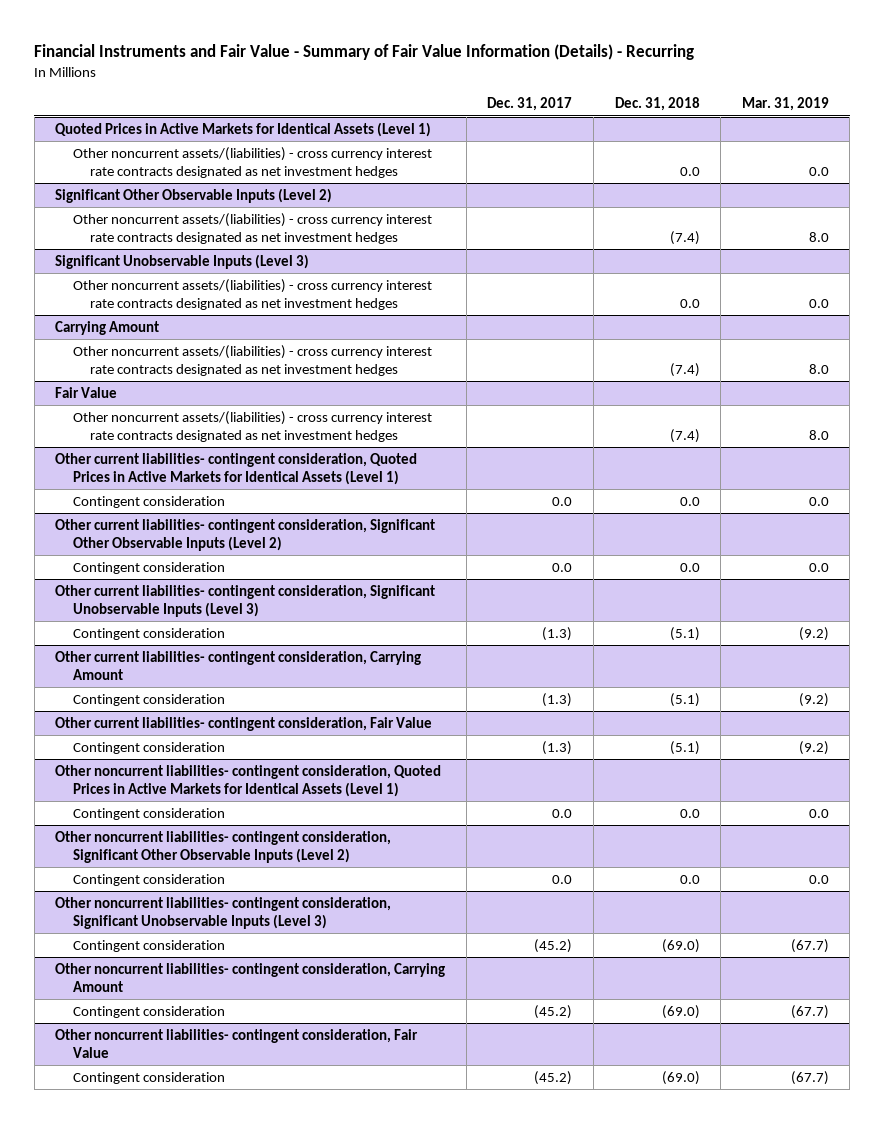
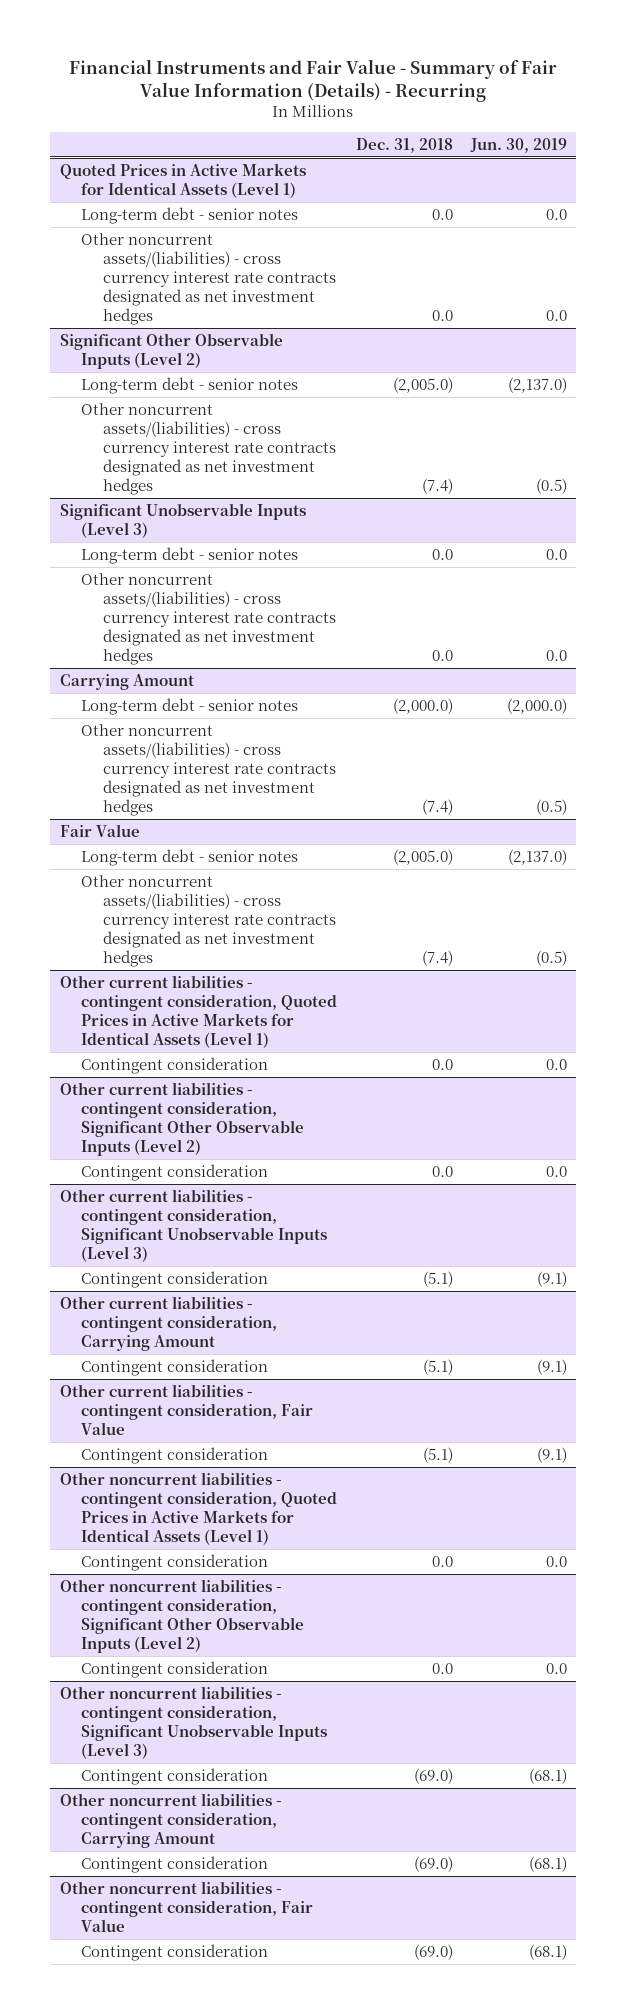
- | Dec. 31, 2017 | Dec. 31, 2018 | Mar. 31, 2019
+ | Dec. 31, 2018 | Jun. 30, 2019
@ Quoted Prices in Active Markets for Identical Assets (Level 1)
+ Long-term debt - senior notes | 0.0 | 0.0
@ Significant Other Observable Inputs (Level 2)
+ Long-term debt - senior notes | (2,005.0) | (2,137.0)
@ Significant Unobservable Inputs (Level 3)
+ Long-term debt - senior notes | 0.0 | 0.0
@ Carrying Amount
+ Long-term debt - senior notes | (2,000.0) | (2,000.0)
@ Fair Value
+ Long-term debt - senior notes | (2,005.0) | (2,137.0)
- Other current liabilities- contingent consideration, Quoted Prices in Active Markets for Identical Assets (Level 1)
+ Other current liabilities - contingent consideration, Quoted Prices in Active Markets for Identical Assets (Level 1)
- Other current liabilities- contingent consideration, Significant Other Observable Inputs (Level 2)
+ Other current liabilities - contingent consideration, Significant Other Observable Inputs (Level 2)
- Other current liabilities- contingent consideration, Significant Unobservable Inputs (Level 3)
+ Other current liabilities - contingent consideration, Significant Unobservable Inputs (Level 3)
- Other current liabilities- contingent consideration, Carrying Amount
+ Other current liabilities - contingent consideration, Carrying Amount
- Other current liabilities- contingent consideration, Fair Value
+ Other current liabilities - contingent consideration, Fair Value
- Other noncurrent liabilities- contingent consideration, Quoted Prices in Active Markets for Identical Assets (Level 1)
+ Other noncurrent liabilities - contingent consideration, Quoted Prices in Active Markets for Identical Assets (Level 1)
- Other noncurrent liabilities- contingent consideration, Significant Other Observable Inputs (Level 2)
+ Other noncurrent liabilities - contingent consideration, Significant Other Observable Inputs (Level 2)
- Other noncurrent liabilities- contingent consideration, Significant Unobservable Inputs (Level 3)
+ Other noncurrent liabilities - contingent consideration, Significant Unobservable Inputs (Level 3)
- Other noncurrent liabilities- contingent consideration, Carrying Amount
+ Other noncurrent liabilities - contingent consideration, Carrying Amount
- Other noncurrent liabilities- contingent consideration, Fair Value
+ Other noncurrent liabilities - contingent consideration, Fair Value

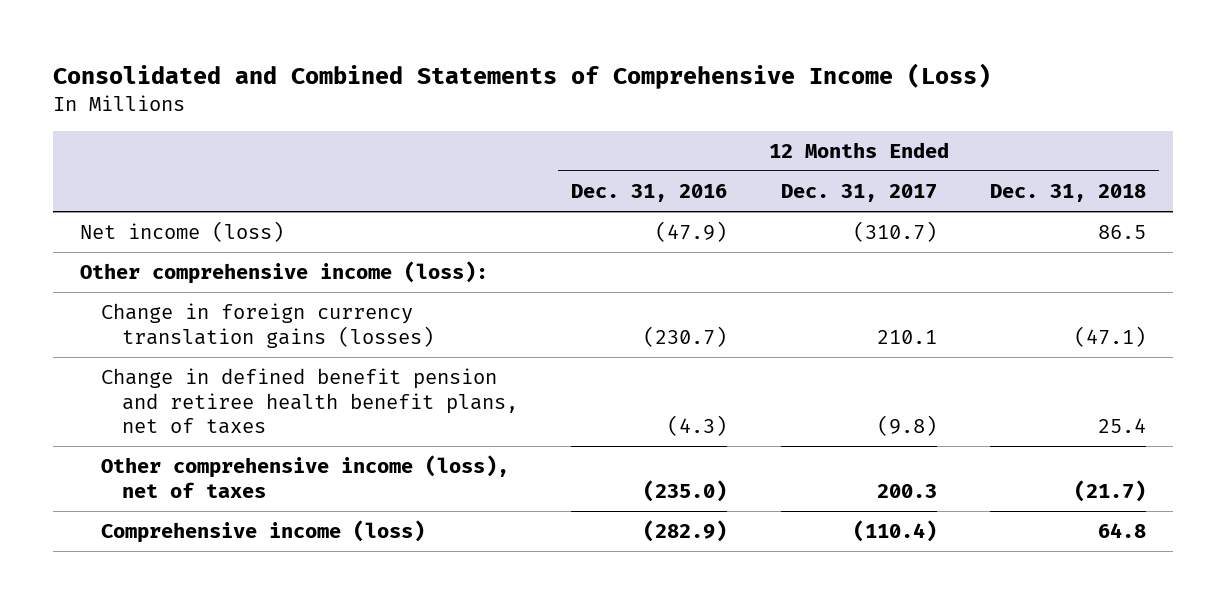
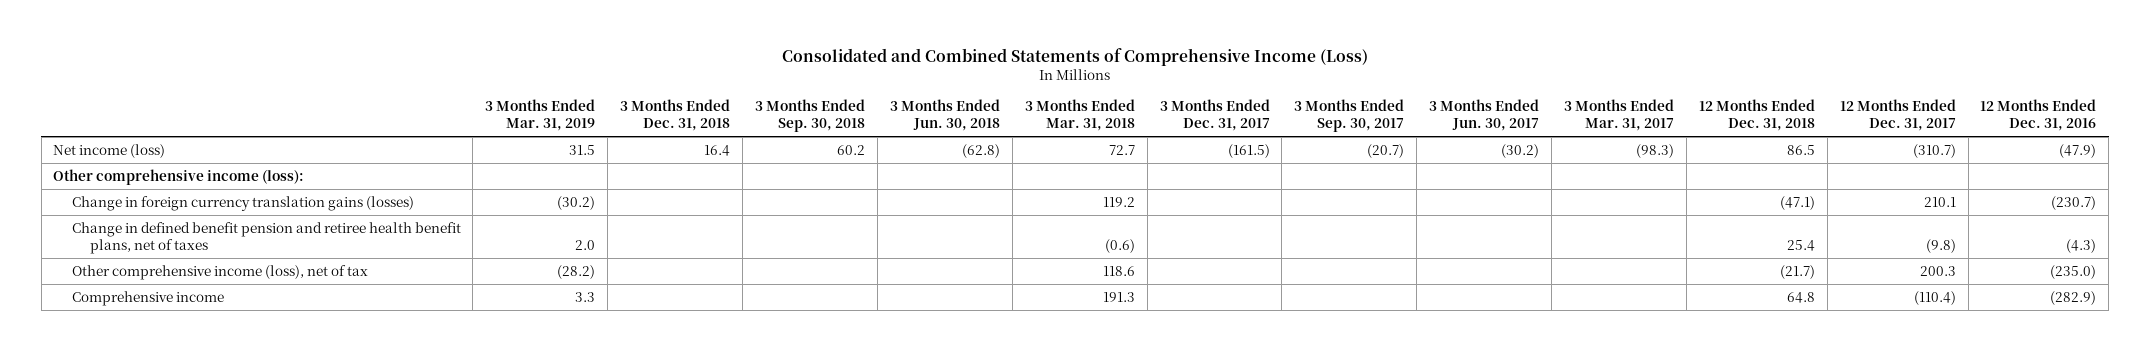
- | 12 Months Ended Dec. 31, 2016 | 12 Months Ended Dec. 31, 2017 | 12 Months Ended Dec. 31, 2018
+ | 3 Months Ended Mar. 31, 2019 | 3 Months Ended Dec. 31, 2018 | 3 Months Ended Sep. 30, 2018 | 3 Months Ended Jun. 30, 2018 | 3 Months Ended Mar. 31, 2018 | 3 Months Ended Dec. 31, 2017 | 3 Months Ended Sep. 30, 2017 | 3 Months Ended Jun. 30, 2017 | 3 Months Ended Mar. 31, 2017 | 12 Months Ended Dec. 31, 2018 | 12 Months Ended Dec. 31, 2017 | 12 Months Ended Dec. 31, 2016
- Other comprehensive income (loss), net of taxes | (235.0) | 200.3 | (21.7)
- Comprehensive income (loss) | (282.9) | (110.4) | 64.8
+ Other comprehensive income (loss), net of tax | (28.2) | | | | 118.6 | | | | | (21.7) | 200.3 | (235.0)
+ Comprehensive income | 3.3 | | | | 191.3 | | | | | 64.8 | (110.4) | (282.9)

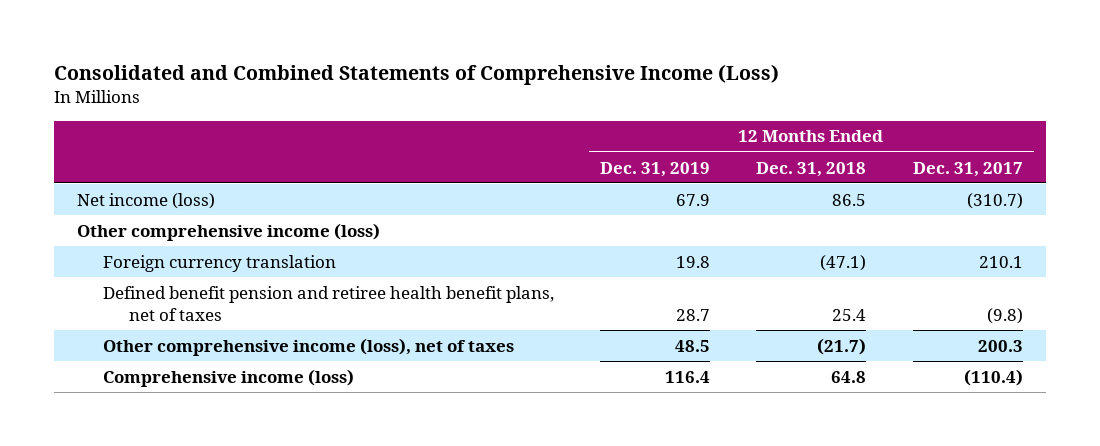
- | 3 Months Ended Mar. 31, 2019 | 3 Months Ended Dec. 31, 2018 | 3 Months Ended Sep. 30, 2018 | 3 Months Ended Jun. 30, 2018 | 3 Months Ended Mar. 31, 2018 | 3 Months Ended Dec. 31, 2017 | 3 Months Ended Sep. 30, 2017 | 3 Months Ended Jun. 30, 2017 | 3 Months Ended Mar. 31, 2017 | 12 Months Ended Dec. 31, 2018 | 12 Months Ended Dec. 31, 2017 | 12 Months Ended Dec. 31, 2016
+ | 12 Months Ended Dec. 31, 2019 | 12 Months Ended Dec. 31, 2018 | 12 Months Ended Dec. 31, 2017
- Other comprehensive income (loss):
- Change in foreign currency translation gains (losses) | (30.2) | | | | 119.2 | | | | | (47.1) | 210.1 | (230.7)
- Change in defined benefit pension and retiree health benefit plans, net of taxes | 2.0 | | | | (0.6) | | | | | 25.4 | (9.8) | (4.3)
- Other comprehensive income (loss), net of tax | (28.2) | | | | 118.6 | | | | | (21.7) | 200.3 | (235.0)
- Comprehensive income | 3.3 | | | | 191.3 | | | | | 64.8 | (110.4) | (282.9)
+ Other comprehensive income (loss)
+ Foreign currency translation | 19.8 | (47.1) | 210.1
+ Defined benefit pension and retiree health benefit plans, net of taxes | 28.7 | 25.4 | (9.8)
+ Other comprehensive income (loss), net of taxes | 48.5 | (21.7) | 200.3
+ Comprehensive income (loss) | 116.4 | 64.8 | (110.4)

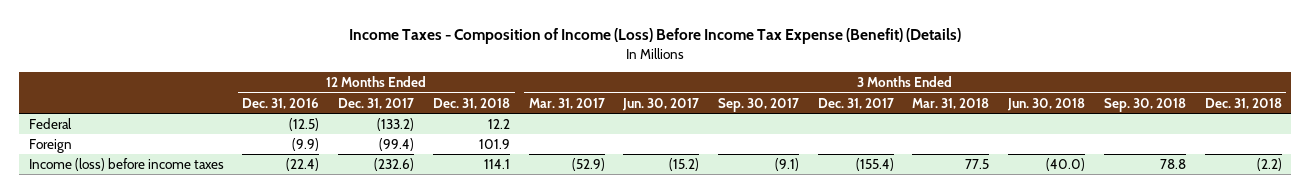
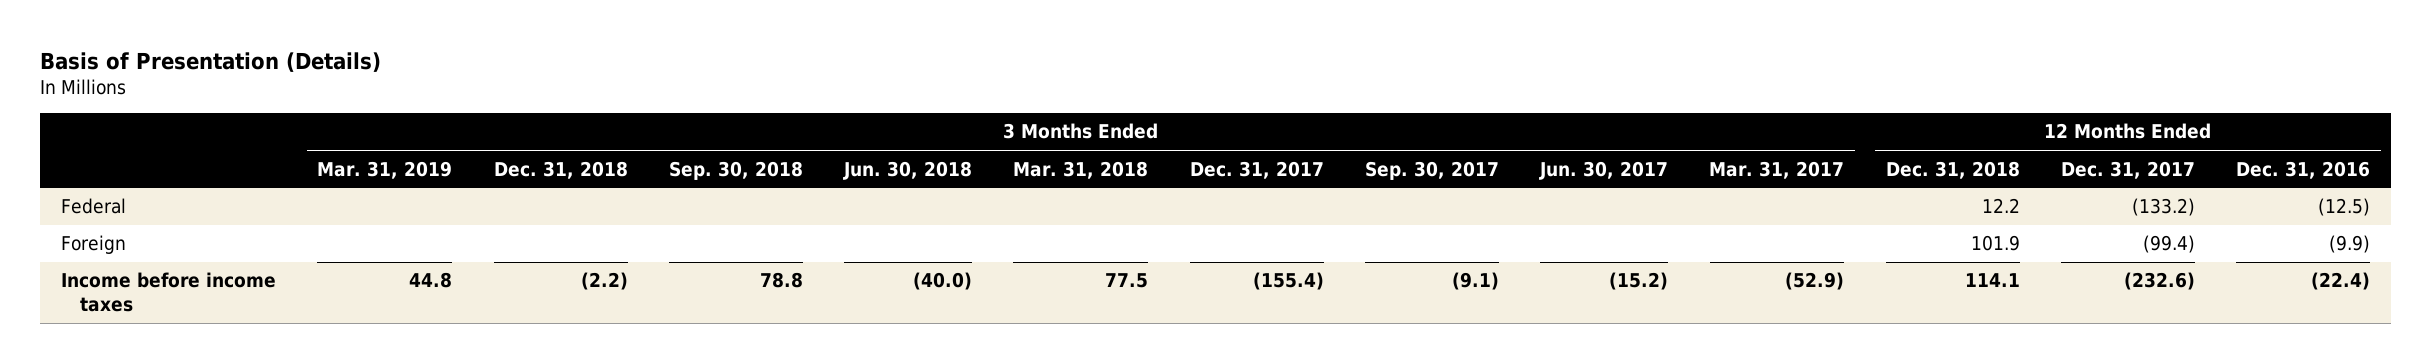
- Income Taxes - Composition of Income (Loss) Before Income Tax Expense (Benefit) (Details)
+ Basis of Presentation (Details)
- | 12 Months Ended Dec. 31, 2016 | 12 Months Ended Dec. 31, 2017 | 12 Months Ended Dec. 31, 2018 | 3 Months Ended Mar. 31, 2017 | 3 Months Ended Jun. 30, 2017 | 3 Months Ended Sep. 30, 2017 | 3 Months Ended Dec. 31, 2017 | 3 Months Ended Mar. 31, 2018 | 3 Months Ended Jun. 30, 2018 | 3 Months Ended Sep. 30, 2018 | 3 Months Ended Dec. 31, 2018
+ | 3 Months Ended Mar. 31, 2019 | 3 Months Ended Dec. 31, 2018 | 3 Months Ended Sep. 30, 2018 | 3 Months Ended Jun. 30, 2018 | 3 Months Ended Mar. 31, 2018 | 3 Months Ended Dec. 31, 2017 | 3 Months Ended Sep. 30, 2017 | 3 Months Ended Jun. 30, 2017 | 3 Months Ended Mar. 31, 2017 | 12 Months Ended Dec. 31, 2018 | 12 Months Ended Dec. 31, 2017 | 12 Months Ended Dec. 31, 2016
- Income (loss) before income taxes | (22.4) | (232.6) | 114.1 | (52.9) | (15.2) | (9.1) | (155.4) | 77.5 | (40.0) | 78.8 | (2.2)
+ Income before income taxes | 44.8 | (2.2) | 78.8 | (40.0) | 77.5 | (155.4) | (9.1) | (15.2) | (52.9) | 114.1 | (232.6) | (22.4)

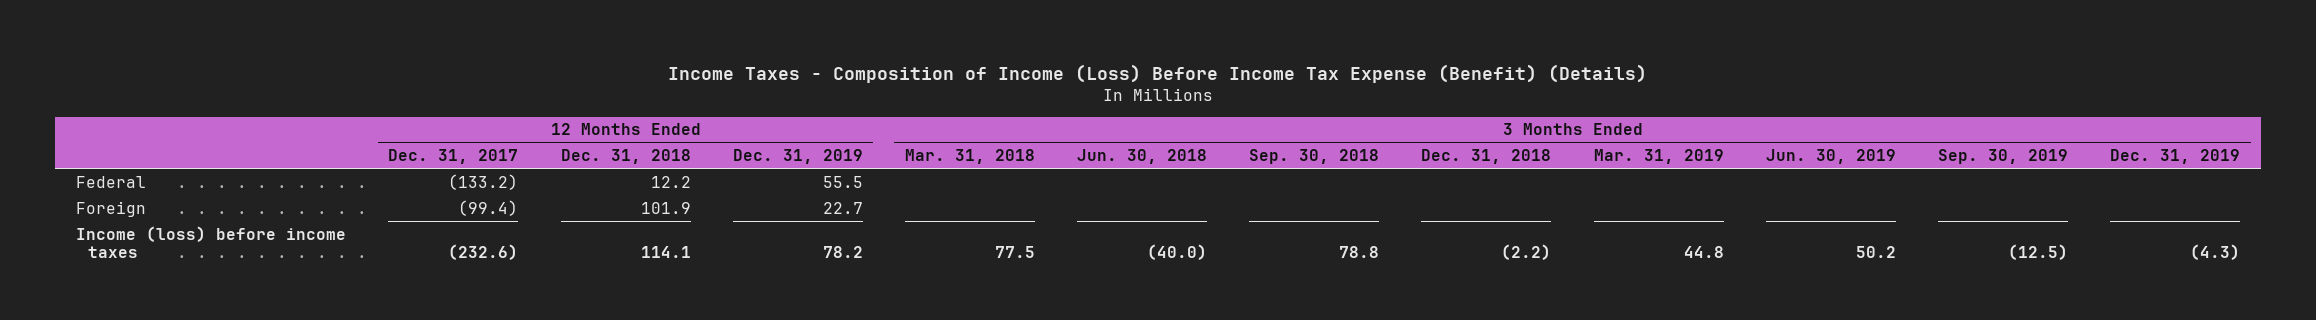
- Basis of Presentation (Details)
+ Income Taxes - Composition of Income (Loss) Before Income Tax Expense (Benefit) (Details)
- | 3 Months Ended Mar. 31, 2019 | 3 Months Ended Dec. 31, 2018 | 3 Months Ended Sep. 30, 2018 | 3 Months Ended Jun. 30, 2018 | 3 Months Ended Mar. 31, 2018 | 3 Months Ended Dec. 31, 2017 | 3 Months Ended Sep. 30, 2017 | 3 Months Ended Jun. 30, 2017 | 3 Months Ended Mar. 31, 2017 | 12 Months Ended Dec. 31, 2018 | 12 Months Ended Dec. 31, 2017 | 12 Months Ended Dec. 31, 2016
+ | 12 Months Ended Dec. 31, 2017 | 12 Months Ended Dec. 31, 2018 | 12 Months Ended Dec. 31, 2019 | 3 Months Ended Mar. 31, 2018 | 3 Months Ended Jun. 30, 2018 | 3 Months Ended Sep. 30, 2018 | 3 Months Ended Dec. 31, 2018 | 3 Months Ended Mar. 31, 2019 | 3 Months Ended Jun. 30, 2019 | 3 Months Ended Sep. 30, 2019 | 3 Months Ended Dec. 31, 2019
- Income before income taxes | 44.8 | (2.2) | 78.8 | (40.0) | 77.5 | (155.4) | (9.1) | (15.2) | (52.9) | 114.1 | (232.6) | (22.4)
+ Income (loss) before income taxes | (232.6) | 114.1 | 78.2 | 77.5 | (40.0) | 78.8 | (2.2) | 44.8 | 50.2 | (12.5) | (4.3)

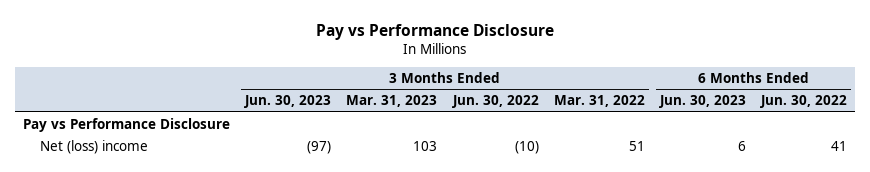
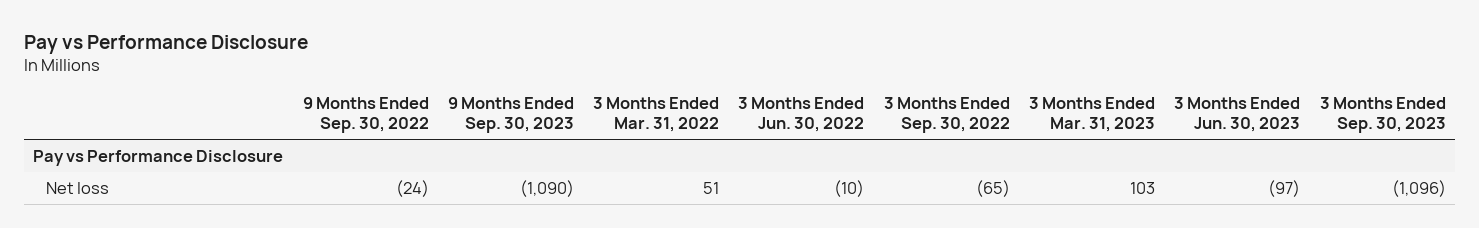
- | 3 Months Ended Jun. 30, 2023 | 3 Months Ended Mar. 31, 2023 | 3 Months Ended Jun. 30, 2022 | 3 Months Ended Mar. 31, 2022 | 6 Months Ended Jun. 30, 2023 | 6 Months Ended Jun. 30, 2022
+ | 9 Months Ended Sep. 30, 2022 | 9 Months Ended Sep. 30, 2023 | 3 Months Ended Mar. 31, 2022 | 3 Months Ended Jun. 30, 2022 | 3 Months Ended Sep. 30, 2022 | 3 Months Ended Mar. 31, 2023 | 3 Months Ended Jun. 30, 2023 | 3 Months Ended Sep. 30, 2023
- Net (loss) income | (97) | 103 | (10) | 51 | 6 | 41
+ Net loss | (24) | (1,090) | 51 | (10) | (65) | 103 | (97) | (1,096)

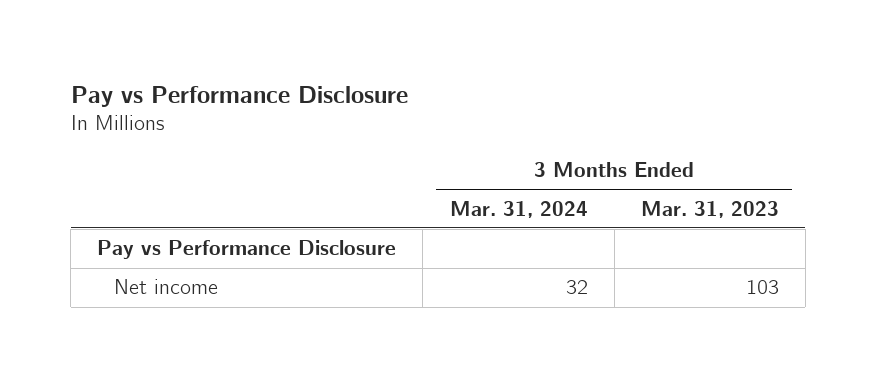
- | 9 Months Ended Sep. 30, 2022 | 9 Months Ended Sep. 30, 2023 | 3 Months Ended Mar. 31, 2022 | 3 Months Ended Jun. 30, 2022 | 3 Months Ended Sep. 30, 2022 | 3 Months Ended Mar. 31, 2023 | 3 Months Ended Jun. 30, 2023 | 3 Months Ended Sep. 30, 2023
+ | 3 Months Ended Mar. 31, 2024 | 3 Months Ended Mar. 31, 2023
- Net loss | (24) | (1,090) | 51 | (10) | (65) | 103 | (97) | (1,096)
+ Net income | 32 | 103

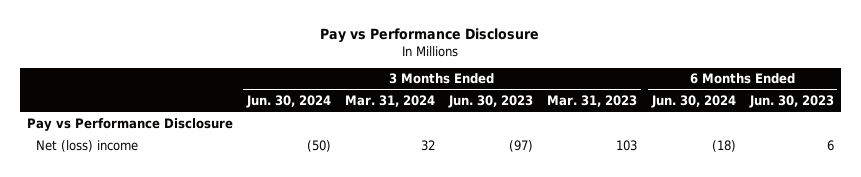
- | 3 Months Ended Mar. 31, 2024 | 3 Months Ended Mar. 31, 2023
+ | 3 Months Ended Jun. 30, 2024 | 3 Months Ended Mar. 31, 2024 | 3 Months Ended Jun. 30, 2023 | 3 Months Ended Mar. 31, 2023 | 6 Months Ended Jun. 30, 2024 | 6 Months Ended Jun. 30, 2023
- Net income | 32 | 103
+ Net (loss) income | (50) | 32 | (97) | 103 | (18) | 6

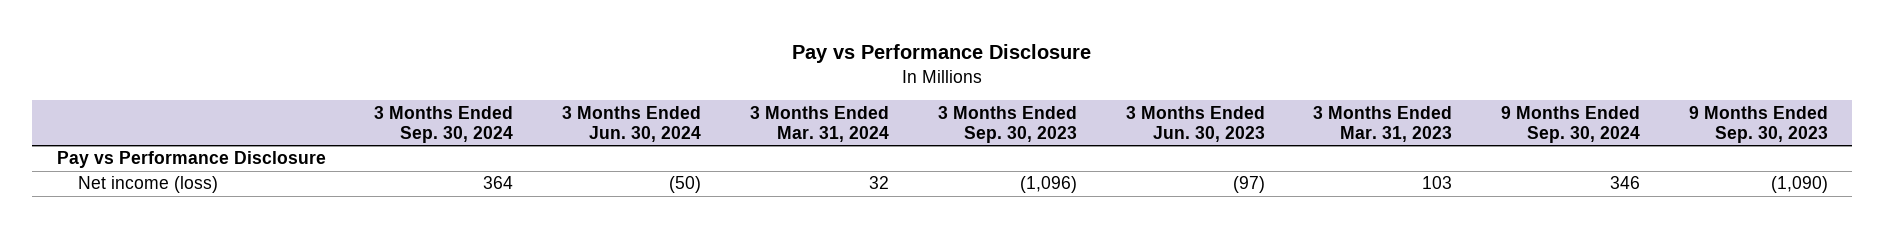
- | 3 Months Ended Jun. 30, 2024 | 3 Months Ended Mar. 31, 2024 | 3 Months Ended Jun. 30, 2023 | 3 Months Ended Mar. 31, 2023 | 6 Months Ended Jun. 30, 2024 | 6 Months Ended Jun. 30, 2023
+ | 3 Months Ended Sep. 30, 2024 | 3 Months Ended Jun. 30, 2024 | 3 Months Ended Mar. 31, 2024 | 3 Months Ended Sep. 30, 2023 | 3 Months Ended Jun. 30, 2023 | 3 Months Ended Mar. 31, 2023 | 9 Months Ended Sep. 30, 2024 | 9 Months Ended Sep. 30, 2023
- Net (loss) income | (50) | 32 | (97) | 103 | (18) | 6
+ Net income (loss) | 364 | (50) | 32 | (1,096) | (97) | 103 | 346 | (1,090)

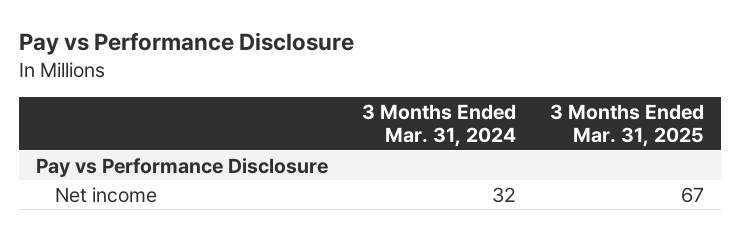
- | 3 Months Ended Sep. 30, 2024 | 3 Months Ended Jun. 30, 2024 | 3 Months Ended Mar. 31, 2024 | 3 Months Ended Sep. 30, 2023 | 3 Months Ended Jun. 30, 2023 | 3 Months Ended Mar. 31, 2023 | 9 Months Ended Sep. 30, 2024 | 9 Months Ended Sep. 30, 2023
+ | 3 Months Ended Mar. 31, 2024 | 3 Months Ended Mar. 31, 2025
- Net income (loss) | 364 | (50) | 32 | (1,096) | (97) | 103 | 346 | (1,090)
+ Net income | 32 | 67

